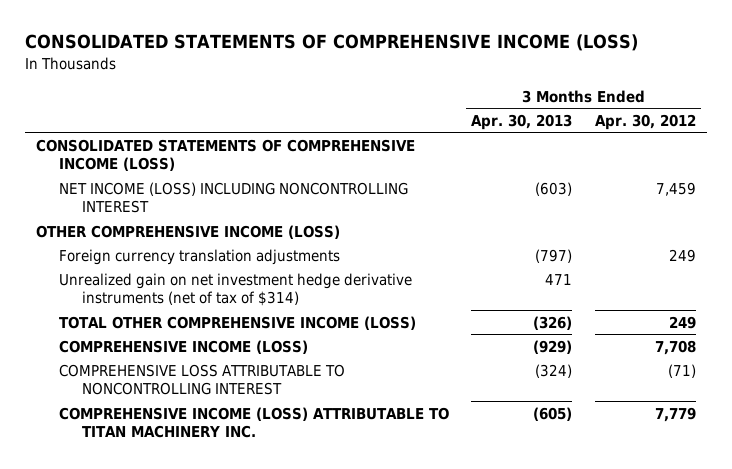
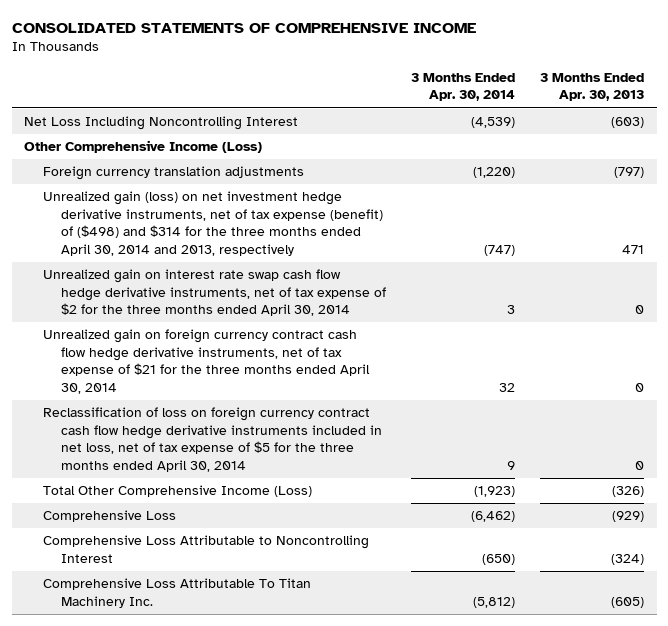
- CONSOLIDATED STATEMENTS OF COMPREHENSIVE INCOME (LOSS)
+ CONSOLIDATED STATEMENTS OF COMPREHENSIVE INCOME
- | 3 Months Ended Apr. 30, 2013 | 3 Months Ended Apr. 30, 2012
+ | 3 Months Ended Apr. 30, 2014 | 3 Months Ended Apr. 30, 2013
- CONSOLIDATED STATEMENTS OF COMPREHENSIVE INCOME (LOSS)
- NET INCOME (LOSS) INCLUDING NONCONTROLLING INTEREST | (603) | 7,459
- OTHER COMPREHENSIVE INCOME (LOSS)
+ Net Loss Including Noncontrolling Interest | (4,539) | (603)
+ Other Comprehensive Income (Loss)
- Unrealized gain on net investment hedge derivative instruments (net of tax of $314) | 471 |
- TOTAL OTHER COMPREHENSIVE INCOME (LOSS) | (326) | 249
- COMPREHENSIVE INCOME (LOSS) | (929) | 7,708
- COMPREHENSIVE LOSS ATTRIBUTABLE TO NONCONTROLLING INTEREST | (324) | (71)
- COMPREHENSIVE INCOME (LOSS) ATTRIBUTABLE TO TITAN MACHINERY INC. | (605) | 7,779
+ Unrealized gain (loss) on net investment hedge derivative instruments, net of tax expense (benefit) of ($498) and $314 for the three months ended April 30, 2014 and 2013, respectively | (747) | 471
+ Unrealized gain on interest rate swap cash flow hedge derivative instruments, net of tax expense of $2 for the three months ended April 30, 2014 | 3 | 0
+ Unrealized gain on foreign currency contract cash flow hedge derivative instruments, net of tax expense of $21 for the three months ended April 30, 2014 | 32 | 0
+ Reclassification of loss on foreign currency contract cash flow hedge derivative instruments included in net loss, net of tax expense of $5 for the three months ended April 30, 2014 | 9 | 0
+ Total Other Comprehensive Income (Loss) | (1,923) | (326)
+ Comprehensive Loss | (6,462) | (929)
+ Comprehensive Loss Attributable to Noncontrolling Interest | (650) | (324)
+ Comprehensive Loss Attributable To Titan Machinery Inc. | (5,812) | (605)

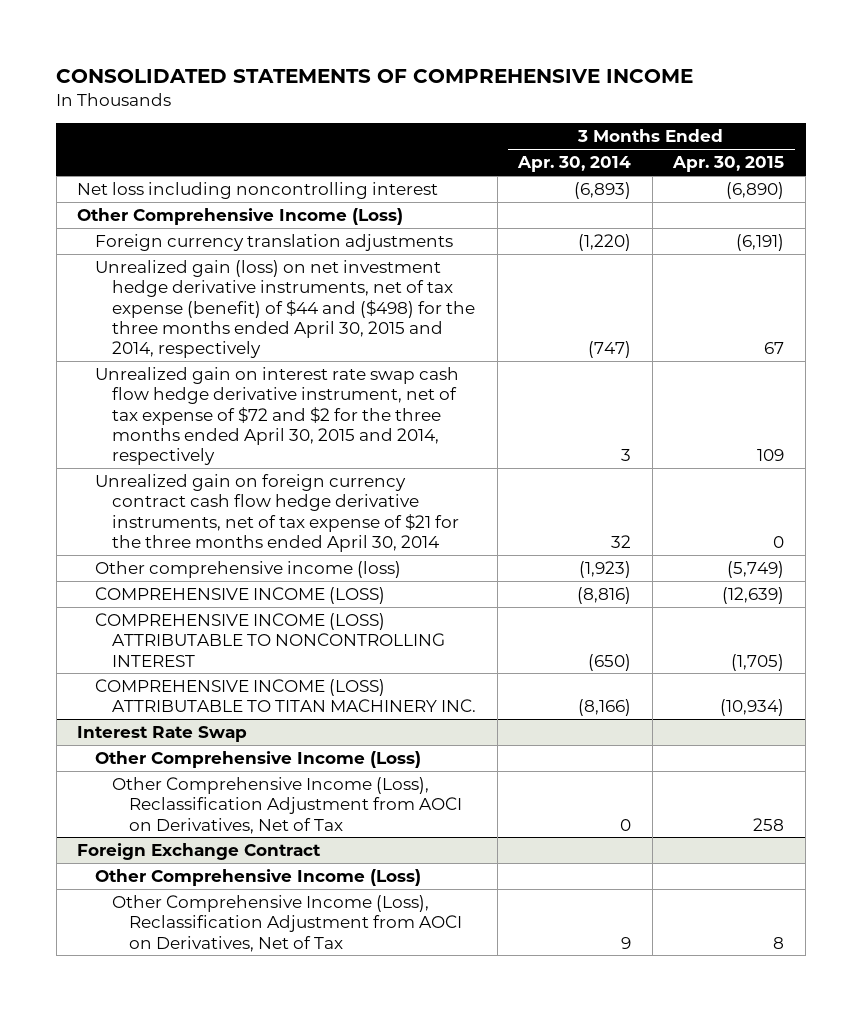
- | 3 Months Ended Apr. 30, 2014 | 3 Months Ended Apr. 30, 2013
+ | 3 Months Ended Apr. 30, 2014 | 3 Months Ended Apr. 30, 2015
- Net Loss Including Noncontrolling Interest | (4,539) | (603)
+ Net loss including noncontrolling interest | (6,893) | (6,890)
- Unrealized gain (loss) on net investment hedge derivative instruments, net of tax expense (benefit) of ($498) and $314 for the three months ended April 30, 2014 and 2013, respectively | (747) | 471
- Unrealized gain on interest rate swap cash flow hedge derivative instruments, net of tax expense of $2 for the three months ended April 30, 2014 | 3 | 0
+ Unrealized gain (loss) on net investment hedge derivative instruments, net of tax expense (benefit) of $44 and ($498) for the three months ended April 30, 2015 and 2014, respectively | (747) | 67
+ Unrealized gain on interest rate swap cash flow hedge derivative instrument, net of tax expense of $72 and $2 for the three months ended April 30, 2015 and 2014, respectively | 3 | 109
- Reclassification of loss on foreign currency contract cash flow hedge derivative instruments included in net loss, net of tax expense of $5 for the three months ended April 30, 2014 | 9 | 0
- Total Other Comprehensive Income (Loss) | (1,923) | (326)
- Comprehensive Loss | (6,462) | (929)
- Comprehensive Loss Attributable to Noncontrolling Interest | (650) | (324)
- Comprehensive Loss Attributable To Titan Machinery Inc. | (5,812) | (605)
+ Other comprehensive income (loss) | (1,923) | (5,749)
+ COMPREHENSIVE INCOME (LOSS) | (8,816) | (12,639)
+ COMPREHENSIVE INCOME (LOSS) ATTRIBUTABLE TO NONCONTROLLING INTEREST | (650) | (1,705)
+ COMPREHENSIVE INCOME (LOSS) ATTRIBUTABLE TO TITAN MACHINERY INC. | (8,166) | (10,934)
+ Interest Rate Swap
+ Other Comprehensive Income (Loss)
+ Other Comprehensive Income (Loss), Reclassification Adjustment from AOCI on Derivatives, Net of Tax | 0 | 258
+ Foreign Exchange Contract
+ Other Comprehensive Income (Loss)
+ Other Comprehensive Income (Loss), Reclassification Adjustment from AOCI on Derivatives, Net of Tax | 9 | 8

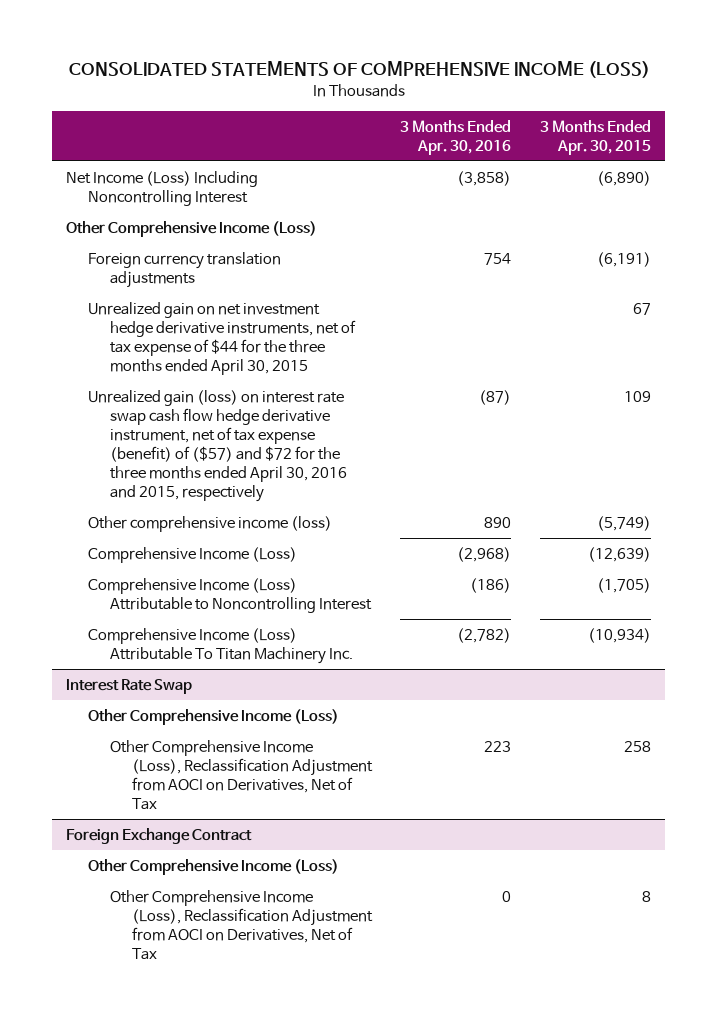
- CONSOLIDATED STATEMENTS OF COMPREHENSIVE INCOME
+ CONSOLIDATED STATEMENTS OF COMPREHENSIVE INCOME (LOSS)
- | 3 Months Ended Apr. 30, 2014 | 3 Months Ended Apr. 30, 2015
+ | 3 Months Ended Apr. 30, 2016 | 3 Months Ended Apr. 30, 2015
- Net loss including noncontrolling interest | (6,893) | (6,890)
+ Net Income (Loss) Including Noncontrolling Interest | (3,858) | (6,890)
- Unrealized gain (loss) on net investment hedge derivative instruments, net of tax expense (benefit) of $44 and ($498) for the three months ended April 30, 2015 and 2014, respectively | (747) | 67
- Unrealized gain on interest rate swap cash flow hedge derivative instrument, net of tax expense of $72 and $2 for the three months ended April 30, 2015 and 2014, respectively | 3 | 109
- Unrealized gain on foreign currency contract cash flow hedge derivative instruments, net of tax expense of $21 for the three months ended April 30, 2014 | 32 | 0
+ Unrealized gain on net investment hedge derivative instruments, net of tax expense of $44 for the three months ended April 30, 2015 | | 67
+ Unrealized gain (loss) on interest rate swap cash flow hedge derivative instrument, net of tax expense (benefit) of ($57) and $72 for the three months ended April 30, 2016 and 2015, respectively | (87) | 109
- COMPREHENSIVE INCOME (LOSS) | (8,816) | (12,639)
- COMPREHENSIVE INCOME (LOSS) ATTRIBUTABLE TO NONCONTROLLING INTEREST | (650) | (1,705)
- COMPREHENSIVE INCOME (LOSS) ATTRIBUTABLE TO TITAN MACHINERY INC. | (8,166) | (10,934)
+ Comprehensive Income (Loss) | (2,968) | (12,639)
+ Comprehensive Income (Loss) Attributable to Noncontrolling Interest | (186) | (1,705)
+ Comprehensive Income (Loss) Attributable To Titan Machinery Inc. | (2,782) | (10,934)

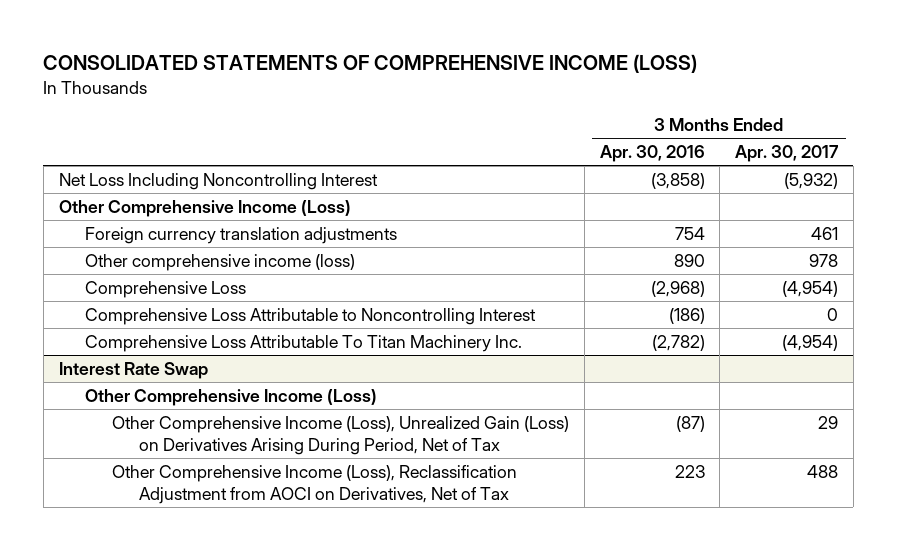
- | 3 Months Ended Apr. 30, 2016 | 3 Months Ended Apr. 30, 2015
+ | 3 Months Ended Apr. 30, 2016 | 3 Months Ended Apr. 30, 2017
- Net Income (Loss) Including Noncontrolling Interest | (3,858) | (6,890)
+ Net Loss Including Noncontrolling Interest | (3,858) | (5,932)
- Unrealized gain on net investment hedge derivative instruments, net of tax expense of $44 for the three months ended April 30, 2015 | | 67
- Unrealized gain (loss) on interest rate swap cash flow hedge derivative instrument, net of tax expense (benefit) of ($57) and $72 for the three months ended April 30, 2016 and 2015, respectively | (87) | 109
- Comprehensive Income (Loss) | (2,968) | (12,639)
- Comprehensive Income (Loss) Attributable to Noncontrolling Interest | (186) | (1,705)
- Comprehensive Income (Loss) Attributable To Titan Machinery Inc. | (2,782) | (10,934)
+ Comprehensive Loss | (2,968) | (4,954)
+ Comprehensive Loss Attributable to Noncontrolling Interest | (186) | 0
+ Comprehensive Loss Attributable To Titan Machinery Inc. | (2,782) | (4,954)
@ Interest Rate Swap
+ Other Comprehensive Income (Loss), Unrealized Gain (Loss) on Derivatives Arising During Period, Net of Tax | (87) | 29
- Foreign Exchange Contract
- Other Comprehensive Income (Loss)
- Other Comprehensive Income (Loss), Reclassification Adjustment from AOCI on Derivatives, Net of Tax | 0 | 8

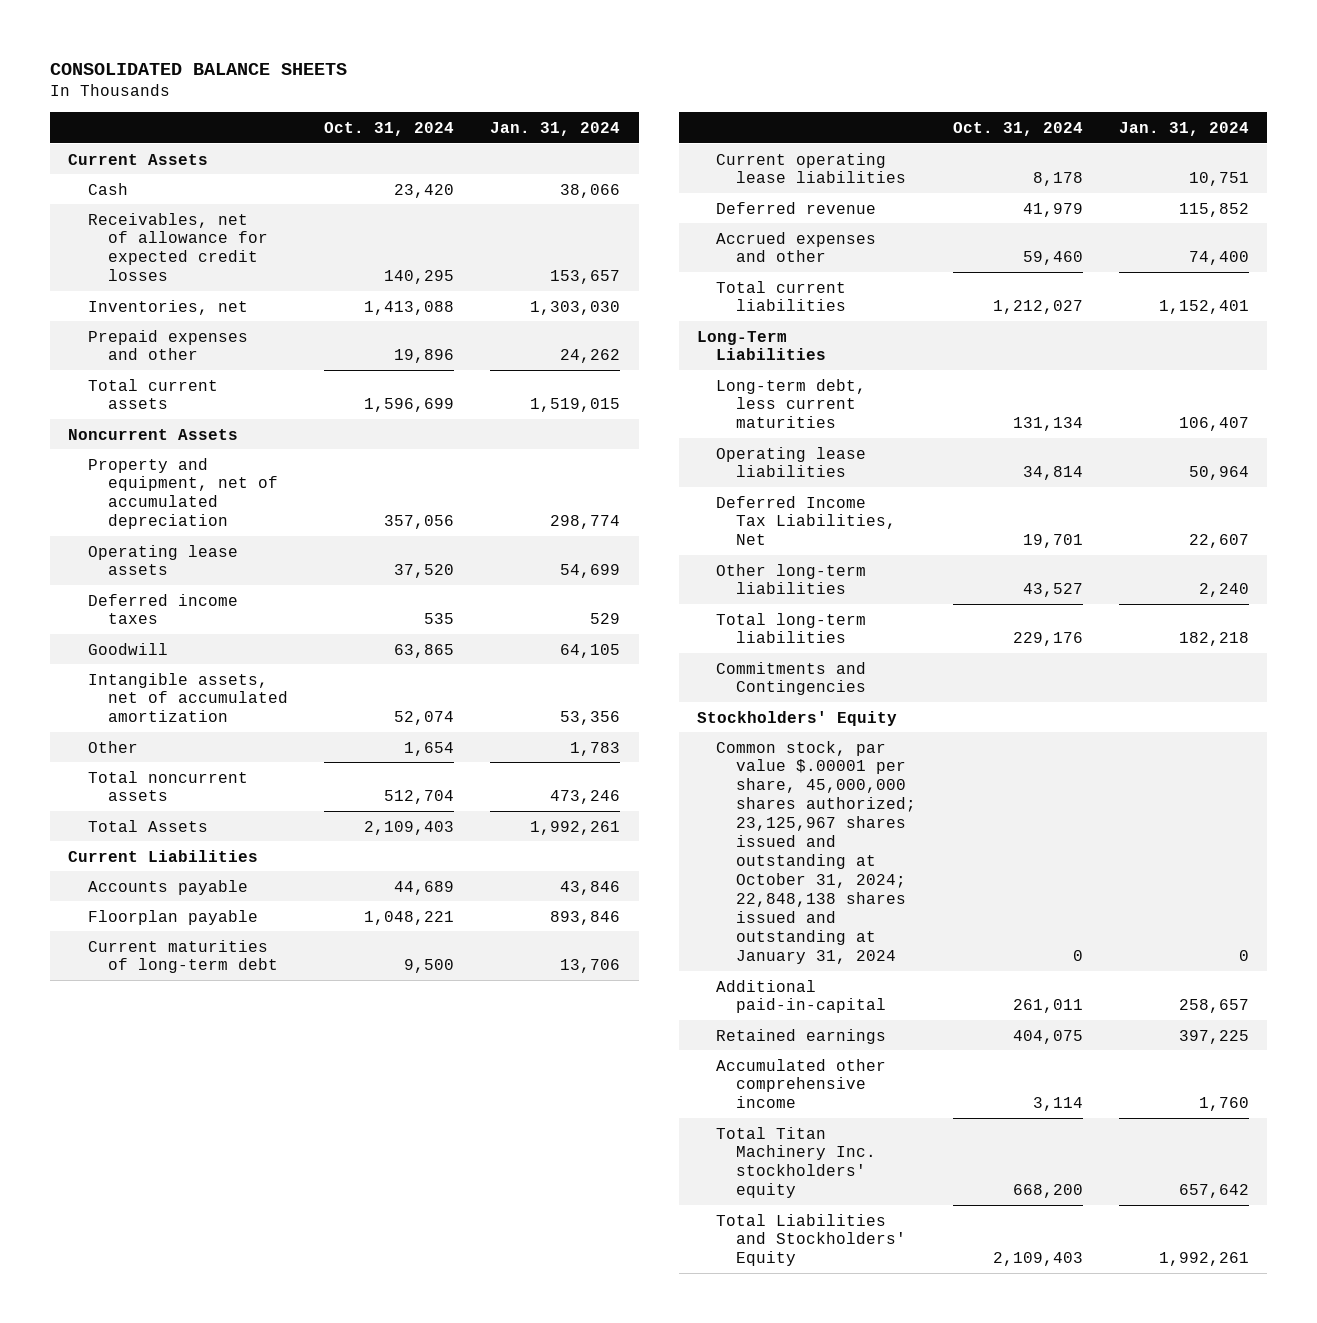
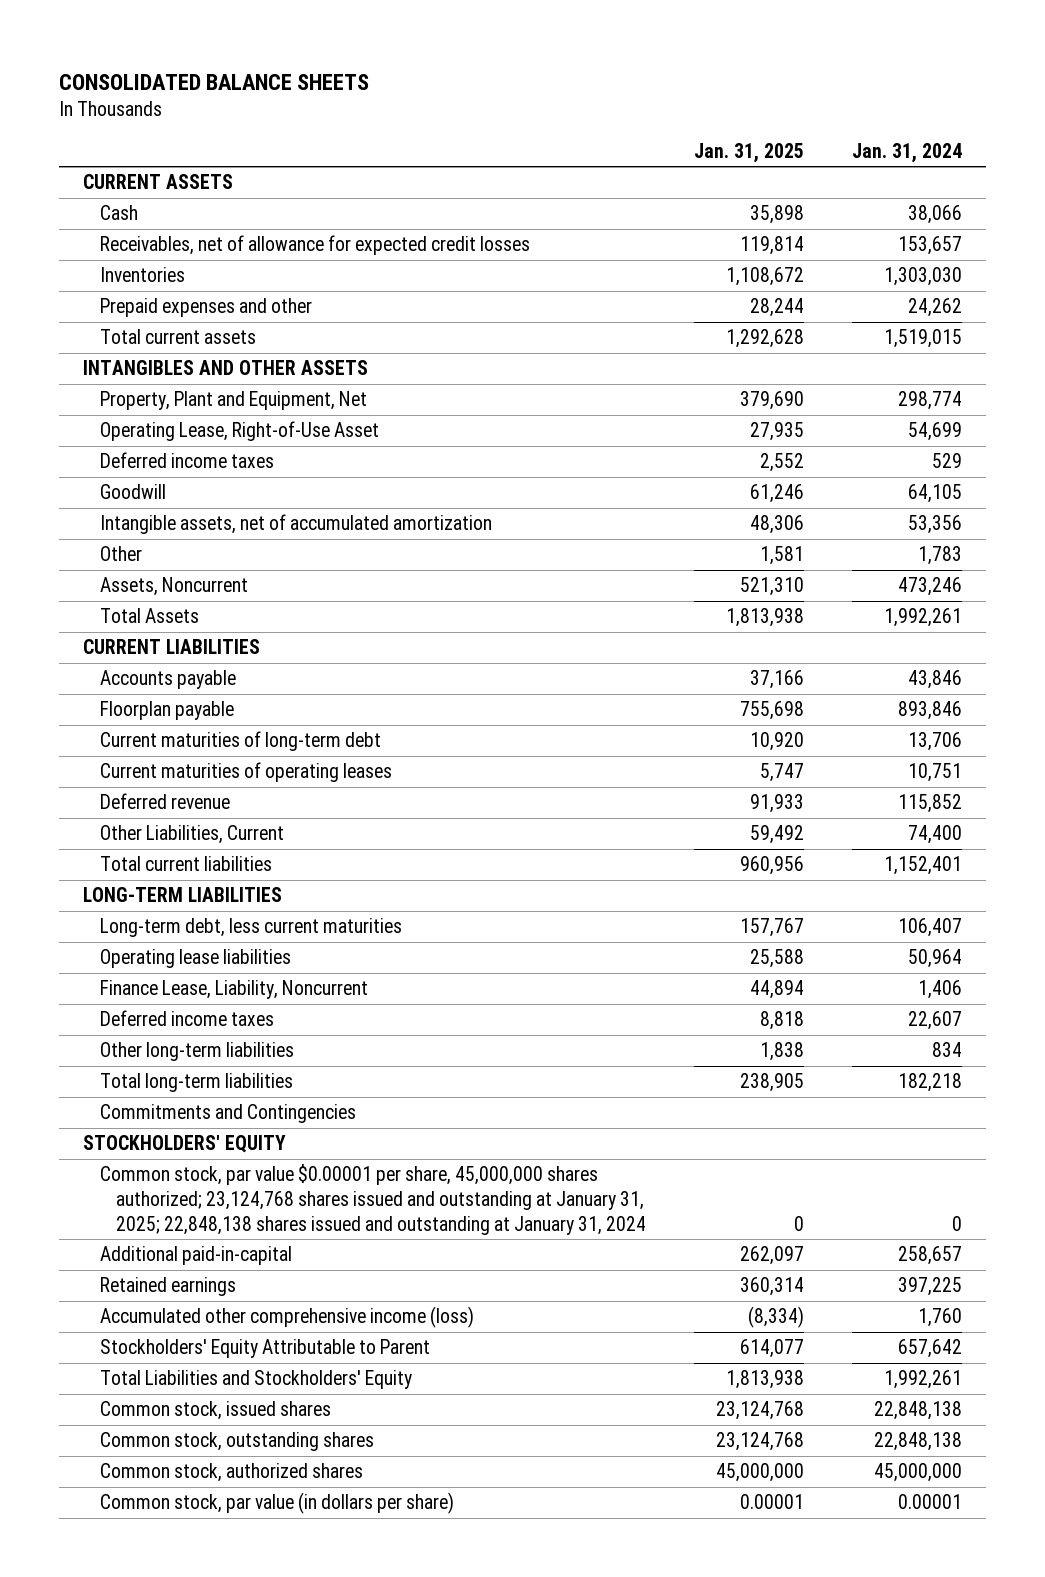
- | Oct. 31, 2024 | Jan. 31, 2024
+ | Jan. 31, 2025 | Jan. 31, 2024
- Current Assets
+ CURRENT ASSETS
- Inventories, net | 1,413,088 | 1,303,030
+ Inventories | 1,108,672 | 1,303,030
- Noncurrent Assets
- Property and equipment, net of accumulated depreciation | 357,056 | 298,774
- Operating lease assets | 37,520 | 54,699
+ INTANGIBLES AND OTHER ASSETS
+ Property, Plant and Equipment, Net | 379,690 | 298,774
+ Operating Lease, Right-of-Use Asset | 27,935 | 54,699
- Total noncurrent assets | 512,704 | 473,246
+ Assets, Noncurrent | 521,310 | 473,246
- Current Liabilities
+ CURRENT LIABILITIES
- Current operating lease liabilities | 8,178 | 10,751
+ Current maturities of operating leases | 5,747 | 10,751
- Accrued expenses and other | 59,460 | 74,400
+ Other Liabilities, Current | 59,492 | 74,400
- Long-Term Liabilities
+ LONG-TERM LIABILITIES
- Deferred Income Tax Liabilities, Net | 19,701 | 22,607
- Other long-term liabilities | 43,527 | 2,240
+ Finance Lease, Liability, Noncurrent | 44,894 | 1,406
+ Deferred income taxes | 8,818 | 22,607
+ Other long-term liabilities | 1,838 | 834
- Stockholders' Equity
- Common stock, par value $.00001 per share, 45,000,000 shares authorized; 23,125,967 shares issued and outstanding at October 31, 2024; 22,848,138 shares issued and outstanding at January 31, 2024 | 0 | 0
+ STOCKHOLDERS' EQUITY
+ Common stock, par value $0.00001 per share, 45,000,000 shares authorized; 23,124,768 shares issued and outstanding at January 31, 2025; 22,848,138 shares issued and outstanding at January 31, 2024 | 0 | 0
- Accumulated other comprehensive income | 3,114 | 1,760
- Total Titan Machinery Inc. stockholders' equity | 668,200 | 657,642
+ Accumulated other comprehensive income (loss) | (8,334) | 1,760
+ Stockholders' Equity Attributable to Parent | 614,077 | 657,642
+ Common stock, issued shares | 23,124,768 | 22,848,138
+ Common stock, outstanding shares | 23,124,768 | 22,848,138
+ Common stock, authorized shares | 45,000,000 | 45,000,000
+ Common stock, par value (in dollars per share) | 0.00001 | 0.00001

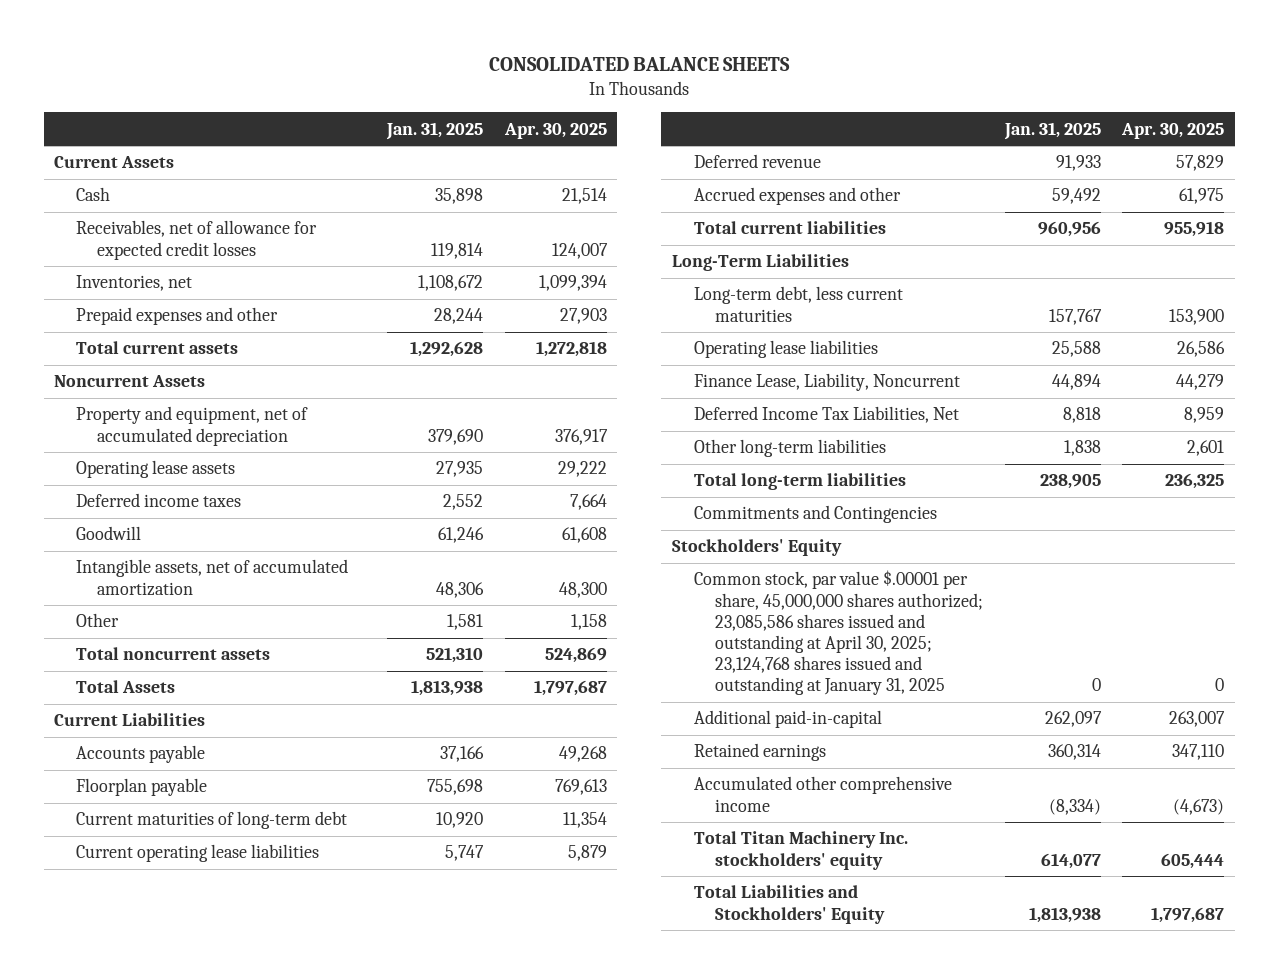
- | Jan. 31, 2025 | Jan. 31, 2024
+ | Jan. 31, 2025 | Apr. 30, 2025
- CURRENT ASSETS
+ Current Assets
- Inventories | 1,108,672 | 1,303,030
+ Inventories, net | 1,108,672 | 1,099,394
- INTANGIBLES AND OTHER ASSETS
- Property, Plant and Equipment, Net | 379,690 | 298,774
- Operating Lease, Right-of-Use Asset | 27,935 | 54,699
+ Noncurrent Assets
+ Property and equipment, net of accumulated depreciation | 379,690 | 376,917
+ Operating lease assets | 27,935 | 29,222
- Assets, Noncurrent | 521,310 | 473,246
+ Total noncurrent assets | 521,310 | 524,869
- CURRENT LIABILITIES
+ Current Liabilities
- Current maturities of operating leases | 5,747 | 10,751
+ Current operating lease liabilities | 5,747 | 5,879
- Other Liabilities, Current | 59,492 | 74,400
+ Accrued expenses and other | 59,492 | 61,975
- LONG-TERM LIABILITIES
+ Long-Term Liabilities
- Deferred income taxes | 8,818 | 22,607
+ Deferred Income Tax Liabilities, Net | 8,818 | 8,959
- STOCKHOLDERS' EQUITY
- Common stock, par value $0.00001 per share, 45,000,000 shares authorized; 23,124,768 shares issued and outstanding at January 31, 2025; 22,848,138 shares issued and outstanding at January 31, 2024 | 0 | 0
+ Stockholders' Equity
+ Common stock, par value $.00001 per share, 45,000,000 shares authorized; 23,085,586 shares issued and outstanding at April 30, 2025; 23,124,768 shares issued and outstanding at January 31, 2025 | 0 | 0
- Accumulated other comprehensive income (loss) | (8,334) | 1,760
- Stockholders' Equity Attributable to Parent | 614,077 | 657,642
+ Accumulated other comprehensive income | (8,334) | (4,673)
+ Total Titan Machinery Inc. stockholders' equity | 614,077 | 605,444
- Common stock, issued shares | 23,124,768 | 22,848,138
- Common stock, outstanding shares | 23,124,768 | 22,848,138
- Common stock, authorized shares | 45,000,000 | 45,000,000
- Common stock, par value (in dollars per share) | 0.00001 | 0.00001

